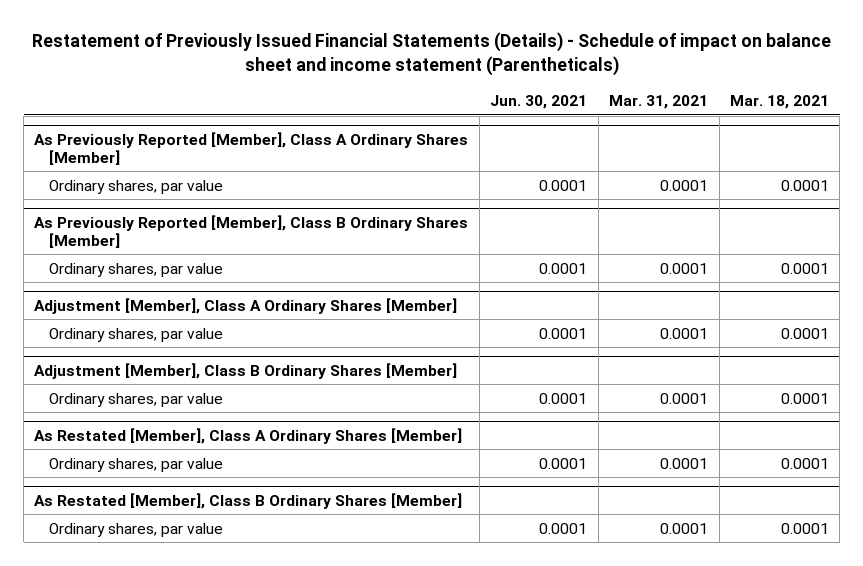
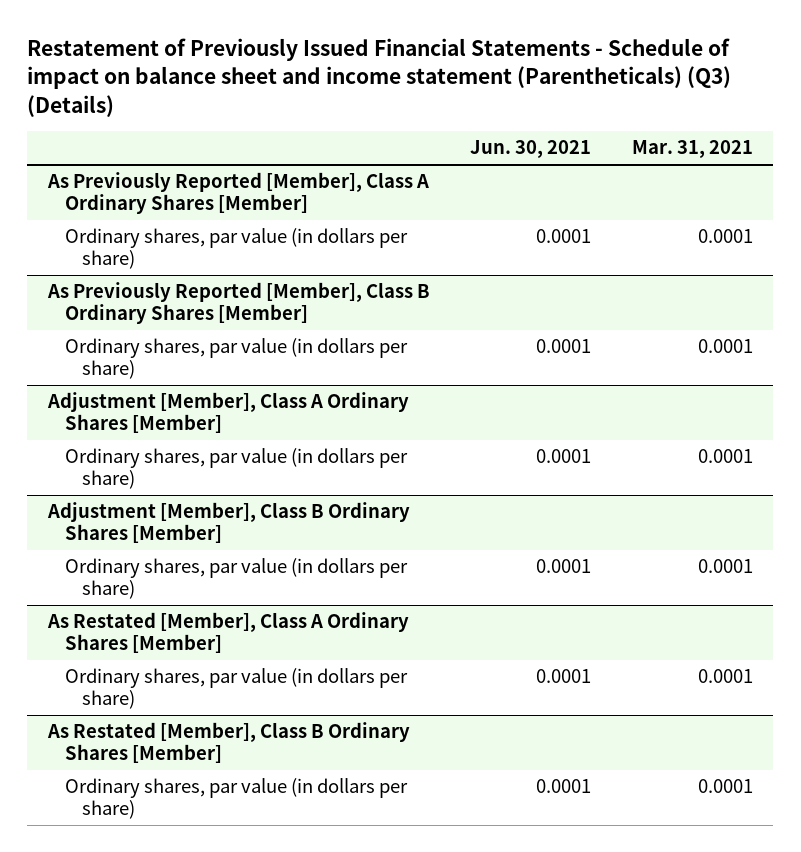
- Restatement of Previously Issued Financial Statements (Details) - Schedule of impact on balance sheet and income statement (Parentheticals)
+ Restatement of Previously Issued Financial Statements - Schedule of impact on balance sheet and income statement (Parentheticals) (Q3) (Details)
- | Jun. 30, 2021 | Mar. 31, 2021 | Mar. 18, 2021
+ | Jun. 30, 2021 | Mar. 31, 2021
@ As Previously Reported [Member], Class A Ordinary Shares [Member]
- Ordinary shares, par value | 0.0001 | 0.0001 | 0.0001
+ Ordinary shares, par value (in dollars per share) | 0.0001 | 0.0001
@ As Previously Reported [Member], Class B Ordinary Shares [Member]
- Ordinary shares, par value | 0.0001 | 0.0001 | 0.0001
+ Ordinary shares, par value (in dollars per share) | 0.0001 | 0.0001
@ Adjustment [Member], Class A Ordinary Shares [Member]
- Ordinary shares, par value | 0.0001 | 0.0001 | 0.0001
+ Ordinary shares, par value (in dollars per share) | 0.0001 | 0.0001
@ Adjustment [Member], Class B Ordinary Shares [Member]
- Ordinary shares, par value | 0.0001 | 0.0001 | 0.0001
+ Ordinary shares, par value (in dollars per share) | 0.0001 | 0.0001
@ As Restated [Member], Class A Ordinary Shares [Member]
- Ordinary shares, par value | 0.0001 | 0.0001 | 0.0001
+ Ordinary shares, par value (in dollars per share) | 0.0001 | 0.0001
@ As Restated [Member], Class B Ordinary Shares [Member]
- Ordinary shares, par value | 0.0001 | 0.0001 | 0.0001
+ Ordinary shares, par value (in dollars per share) | 0.0001 | 0.0001

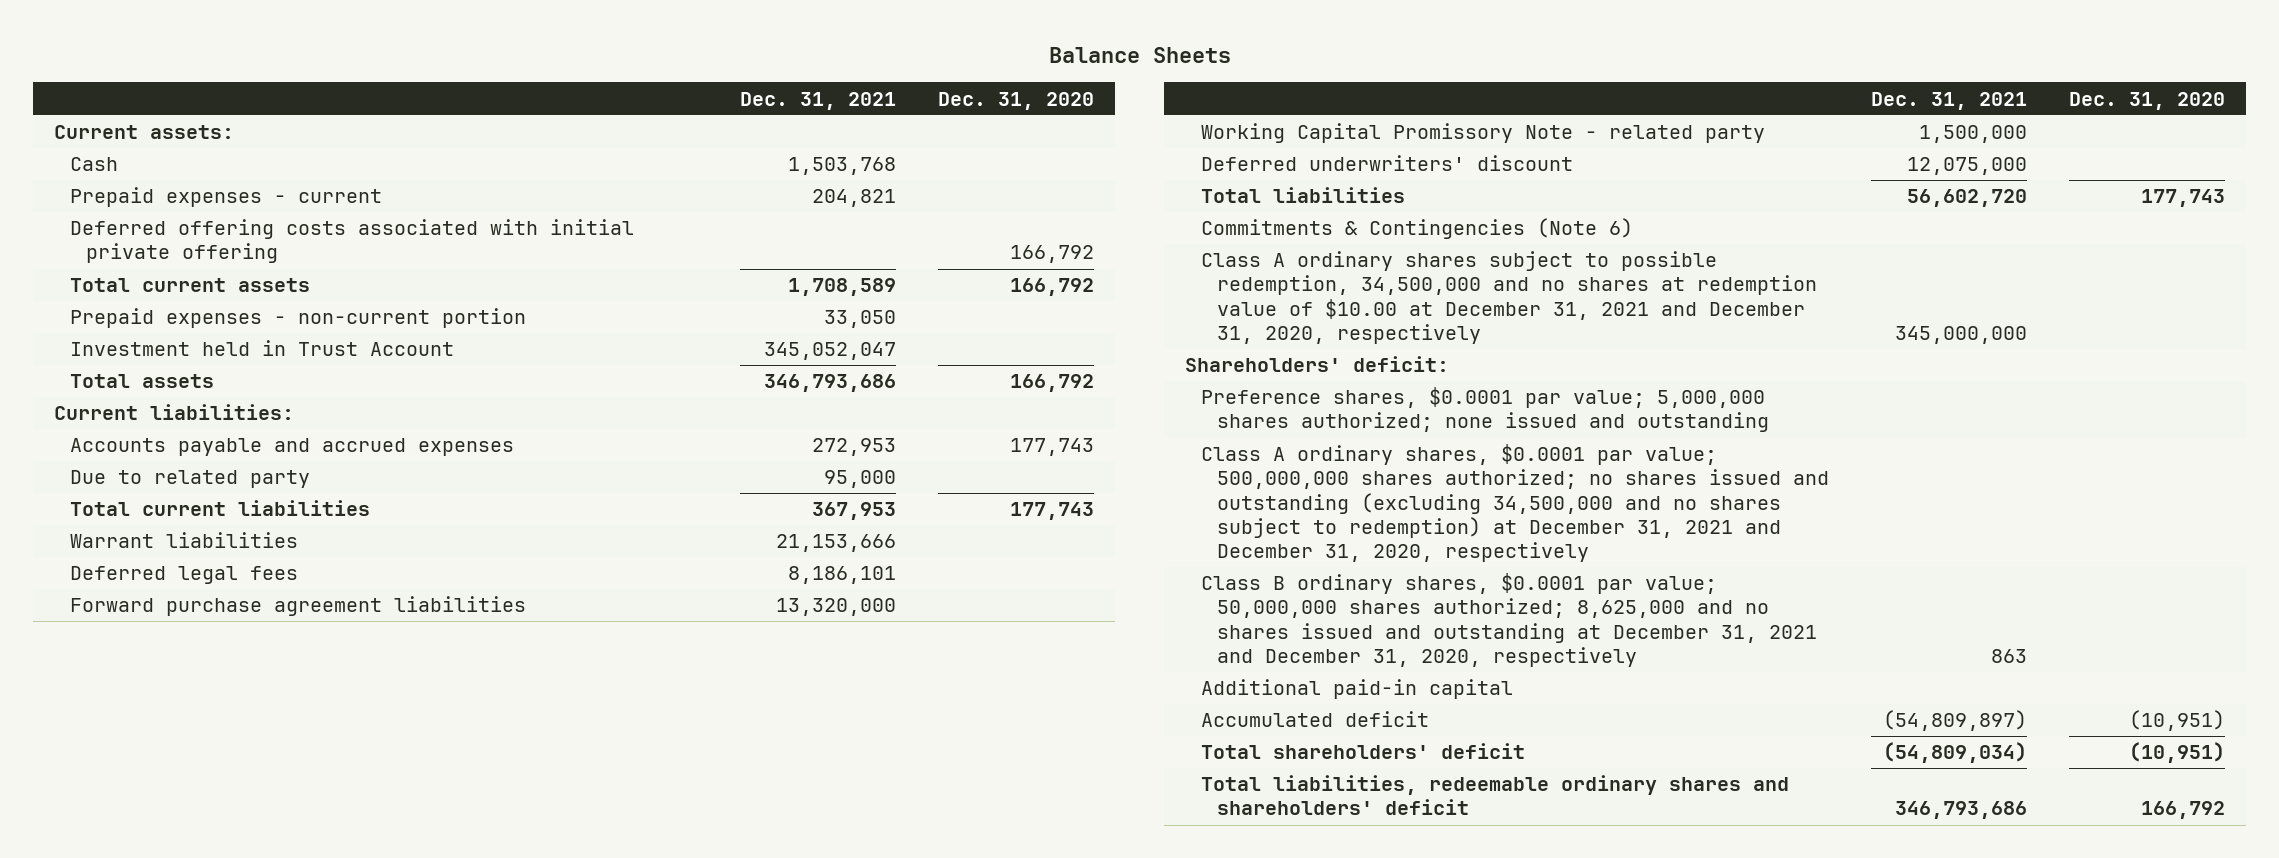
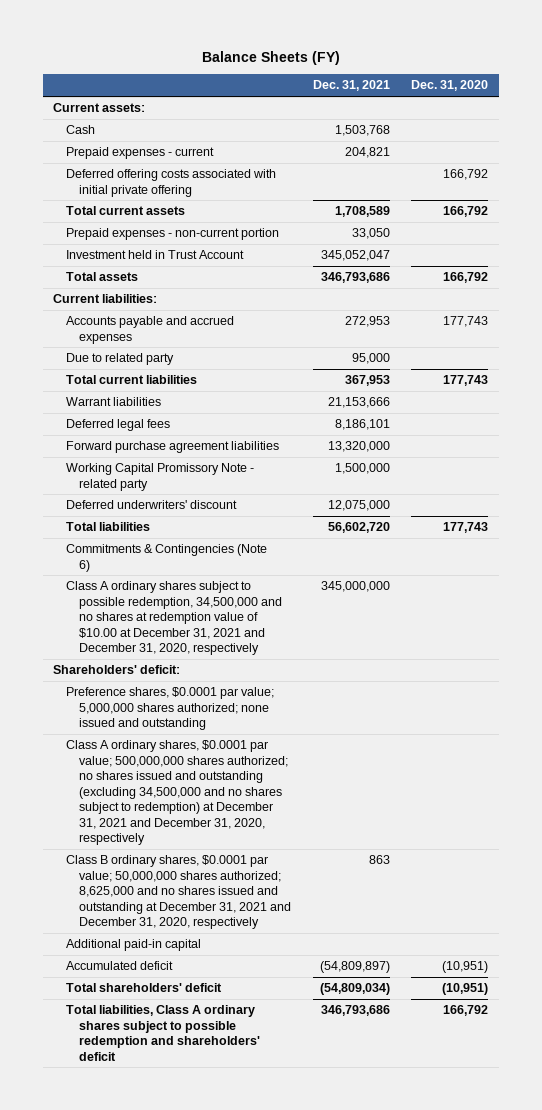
- Balance Sheets
+ Balance Sheets (FY)
- Total liabilities, redeemable ordinary shares and shareholders' deficit | 346,793,686 | 166,792
+ Total liabilities, Class A ordinary shares subject to possible redemption and shareholders' deficit | 346,793,686 | 166,792

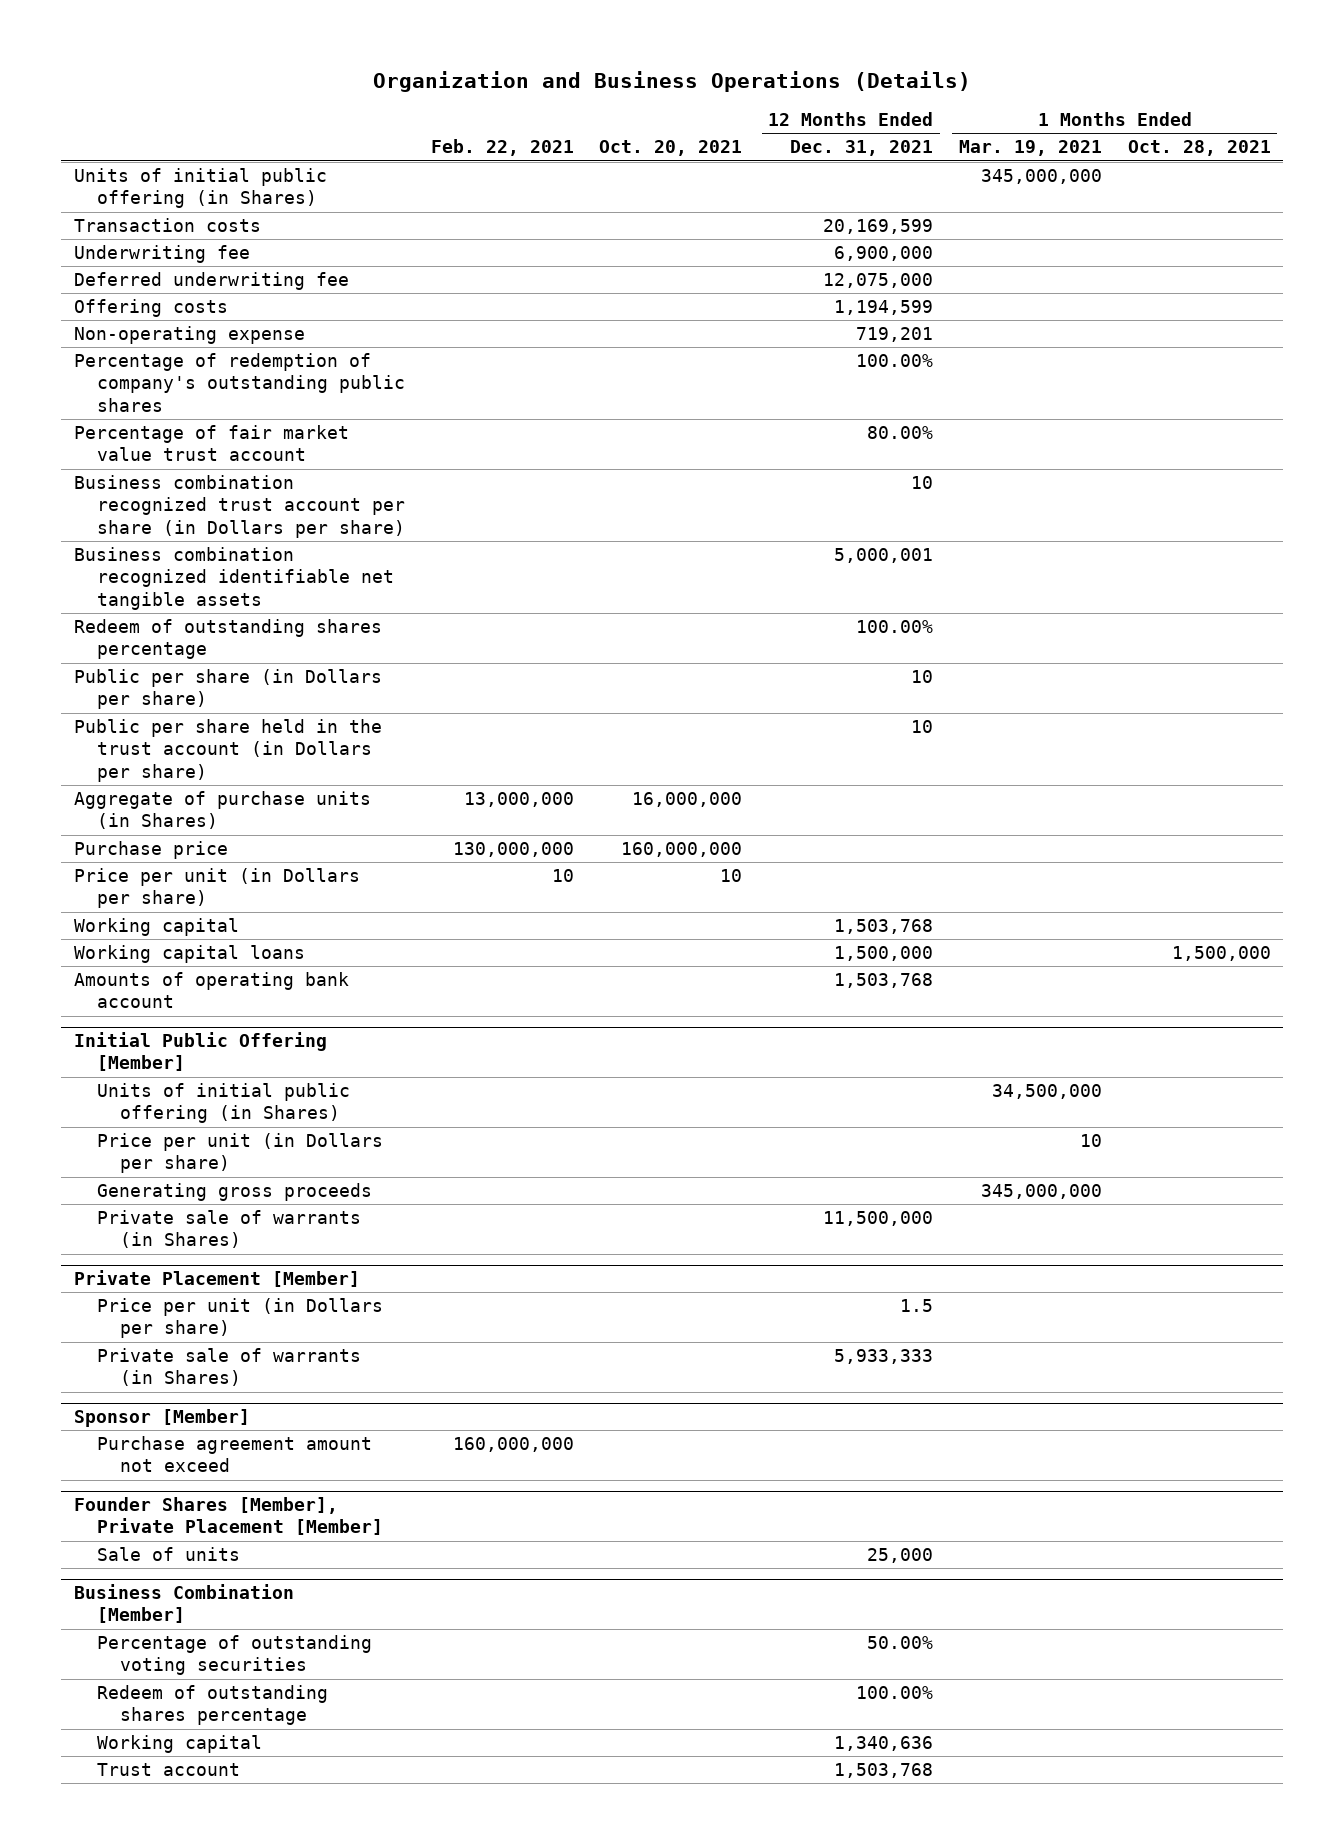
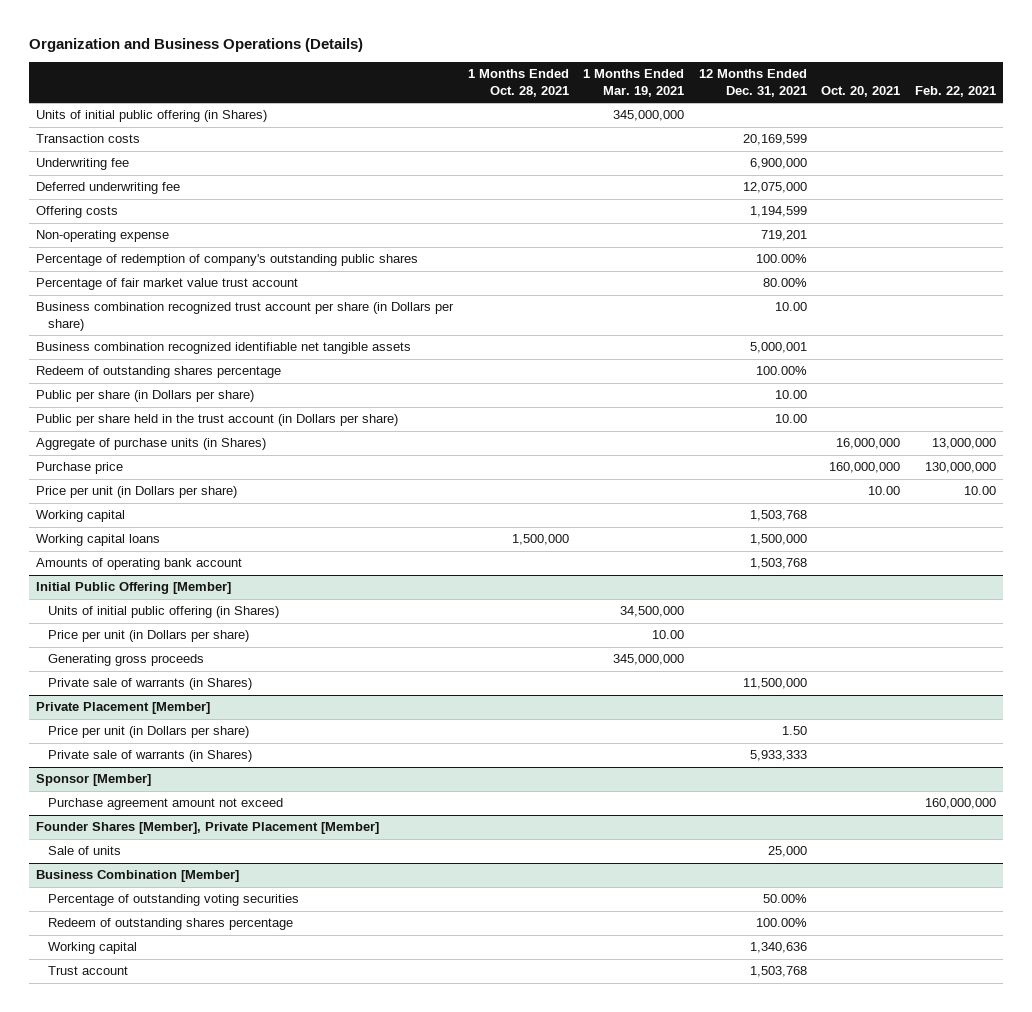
- | Feb. 22, 2021 | Oct. 20, 2021 | 12 Months Ended Dec. 31, 2021 | 1 Months Ended Mar. 19, 2021 | 1 Months Ended Oct. 28, 2021
+ | 1 Months Ended Oct. 28, 2021 | 1 Months Ended Mar. 19, 2021 | 12 Months Ended Dec. 31, 2021 | Oct. 20, 2021 | Feb. 22, 2021
- Business combination recognized trust account per share (in Dollars per share) | | | 10 | |
+ Business combination recognized trust account per share (in Dollars per share) | | | 10.00 | |
- Public per share (in Dollars per share) | | | 10 | |
- Public per share held in the trust account (in Dollars per share) | | | 10 | |
+ Public per share (in Dollars per share) | | | 10.00 | |
+ Public per share held in the trust account (in Dollars per share) | | | 10.00 | |
- Price per unit (in Dollars per share) | 10 | 10 | | |
+ Price per unit (in Dollars per share) | | | | 10.00 | 10.00
@ Initial Public Offering [Member]
- Price per unit (in Dollars per share) | | | | 10 |
+ Price per unit (in Dollars per share) | | 10.00 | | |
@ Private Placement [Member]
- Price per unit (in Dollars per share) | | | 1.5 | |
+ Price per unit (in Dollars per share) | | | 1.50 | |

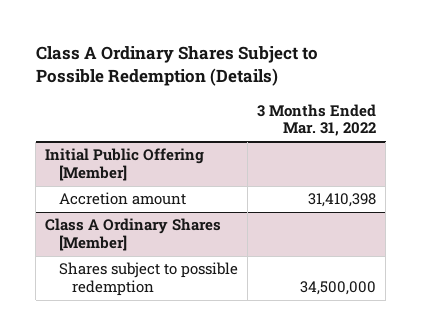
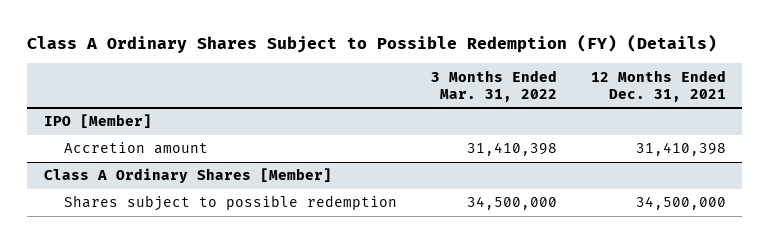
- Class A Ordinary Shares Subject to Possible Redemption (Details)
+ Class A Ordinary Shares Subject to Possible Redemption (FY) (Details)
- | 3 Months Ended Mar. 31, 2022
+ | 3 Months Ended Mar. 31, 2022 | 12 Months Ended Dec. 31, 2021
- Initial Public Offering [Member]
+ IPO [Member]

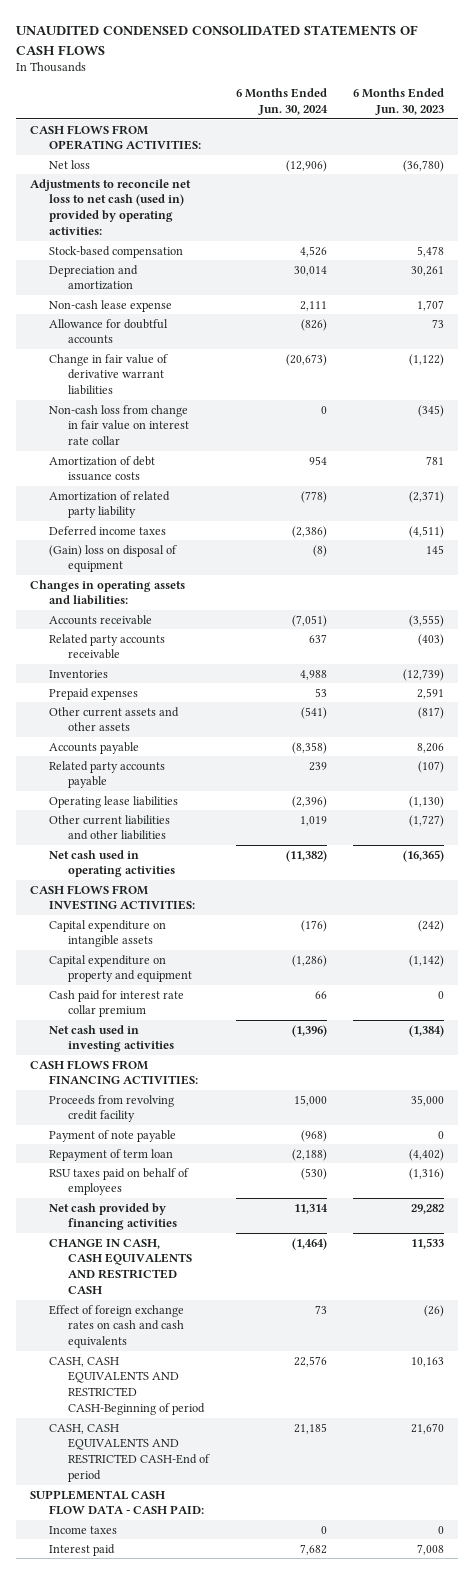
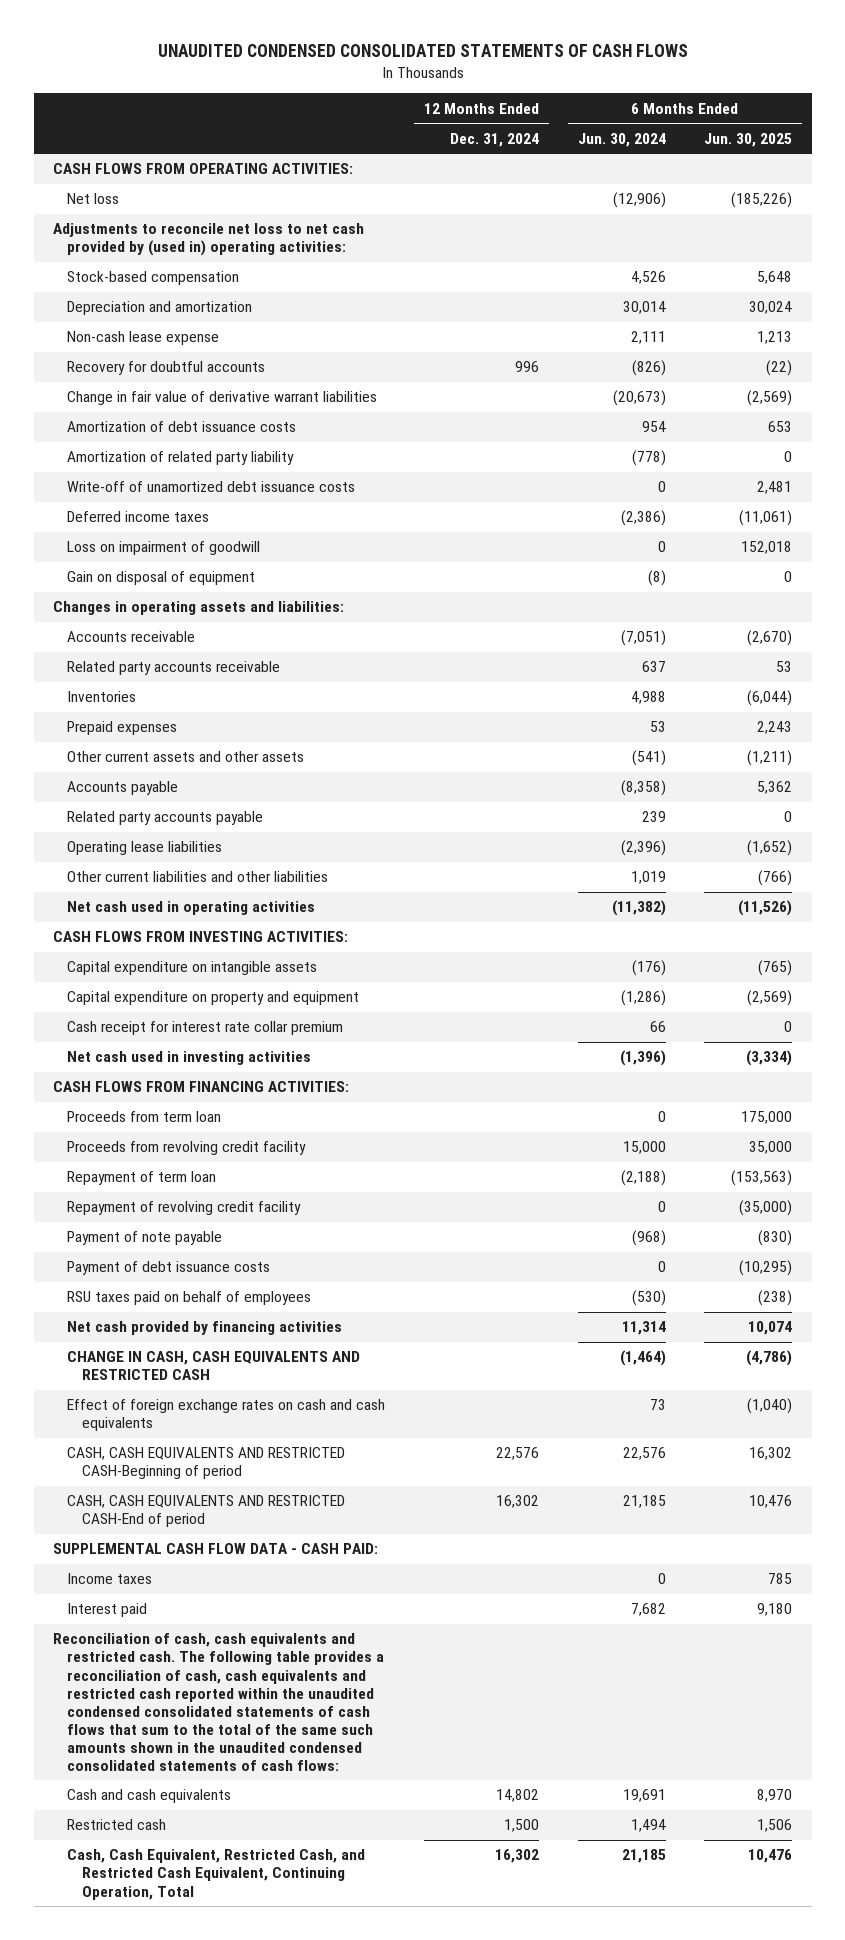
- | 6 Months Ended Jun. 30, 2024 | 6 Months Ended Jun. 30, 2023
+ | 12 Months Ended Dec. 31, 2024 | 6 Months Ended Jun. 30, 2024 | 6 Months Ended Jun. 30, 2025
- Adjustments to reconcile net loss to net cash (used in) provided by operating activities:
+ Adjustments to reconcile net loss to net cash provided by (used in) operating activities:
- Allowance for doubtful accounts | (826) | 73
+ Recovery for doubtful accounts | 996 | (826) | (22)
- Non-cash loss from change in fair value on interest rate collar | 0 | (345)
+ Write-off of unamortized debt issuance costs | | 0 | 2,481
- (Gain) loss on disposal of equipment | (8) | 145
+ Loss on impairment of goodwill | | 0 | 152,018
+ Gain on disposal of equipment | | (8) | 0
- Cash paid for interest rate collar premium | 66 | 0
+ Cash receipt for interest rate collar premium | | 66 | 0
+ Proceeds from term loan | | 0 | 175,000
+ Repayment of revolving credit facility | | 0 | (35,000)
moved down: Payment of note payable | | (968) | (830)
+ Payment of debt issuance costs | | 0 | (10,295)
+ Reconciliation of cash, cash equivalents and restricted cash. The following table provides a reconciliation of cash, cash equivalents and restricted cash reported within the unaudited condensed consolidated statements of cash flows that sum to the total of the same such amounts shown in the unaudited condensed consolidated statements of cash flows:
+ Cash and cash equivalents | 14,802 | 19,691 | 8,970
+ Restricted cash | 1,500 | 1,494 | 1,506
+ Cash, Cash Equivalent, Restricted Cash, and Restricted Cash Equivalent, Continuing Operation, Total | 16,302 | 21,185 | 10,476

